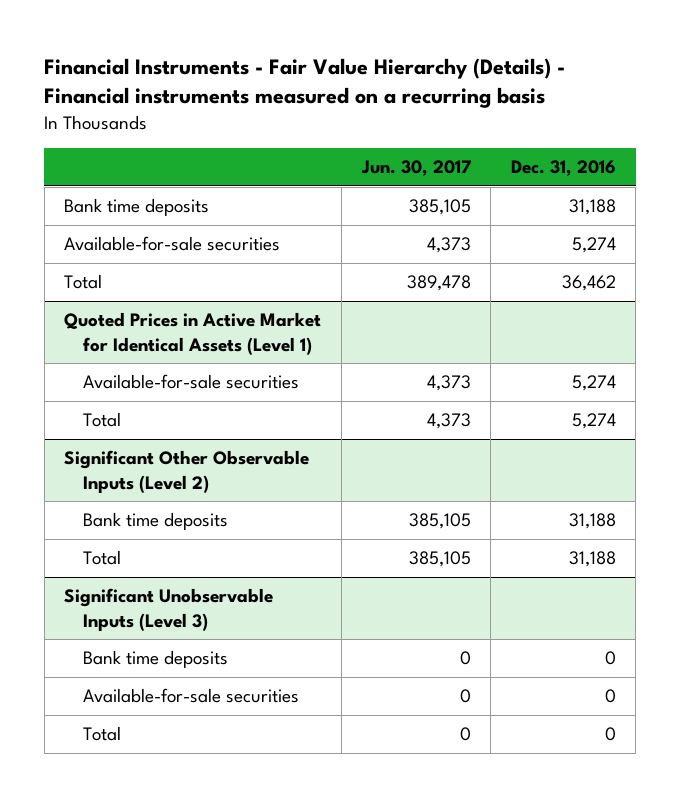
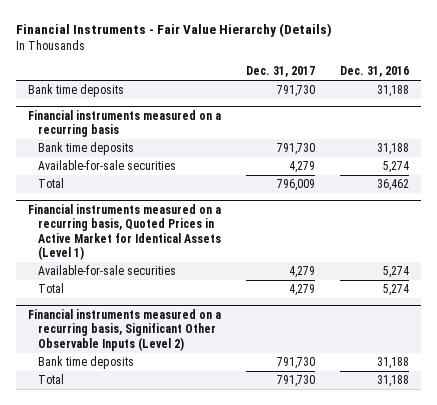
- Financial Instruments - Fair Value Hierarchy (Details) - Financial instruments measured on a recurring basis
+ Financial Instruments - Fair Value Hierarchy (Details)
- | Jun. 30, 2017 | Dec. 31, 2016
+ | Dec. 31, 2017 | Dec. 31, 2016
+ Financial instruments measured on a recurring basis
+ Bank time deposits | 791,730 | 31,188
- Quoted Prices in Active Market for Identical Assets (Level 1)
+ Financial instruments measured on a recurring basis, Quoted Prices in Active Market for Identical Assets (Level 1)
- Significant Other Observable Inputs (Level 2)
+ Financial instruments measured on a recurring basis, Significant Other Observable Inputs (Level 2)
- Significant Unobservable Inputs (Level 3)
- Bank time deposits | 0 | 0
- Available-for-sale securities | 0 | 0
- Total | 0 | 0

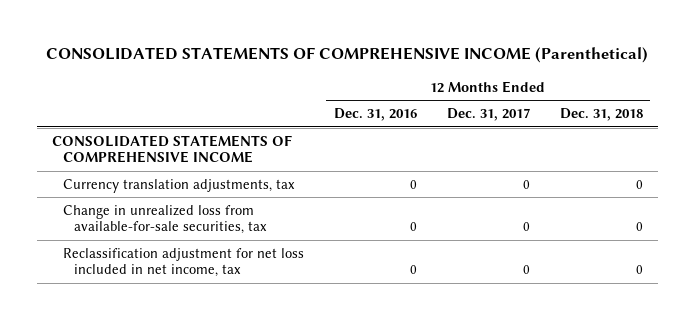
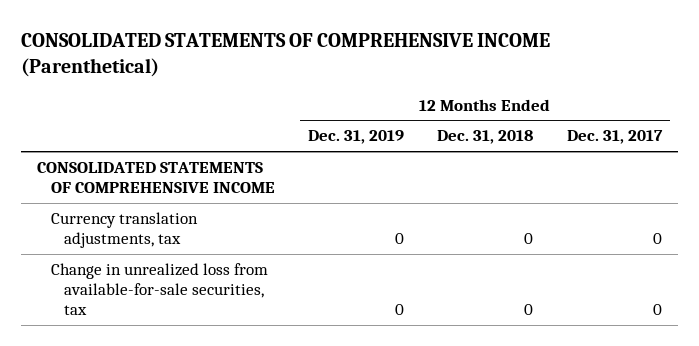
- | 12 Months Ended Dec. 31, 2016 | 12 Months Ended Dec. 31, 2017 | 12 Months Ended Dec. 31, 2018
+ | 12 Months Ended Dec. 31, 2019 | 12 Months Ended Dec. 31, 2018 | 12 Months Ended Dec. 31, 2017
- Reclassification adjustment for net loss included in net income, tax | 0 | 0 | 0

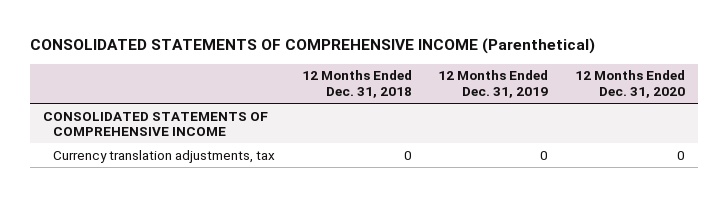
- | 12 Months Ended Dec. 31, 2019 | 12 Months Ended Dec. 31, 2018 | 12 Months Ended Dec. 31, 2017
+ | 12 Months Ended Dec. 31, 2018 | 12 Months Ended Dec. 31, 2019 | 12 Months Ended Dec. 31, 2020
- Change in unrealized loss from available-for-sale securities, tax | 0 | 0 | 0

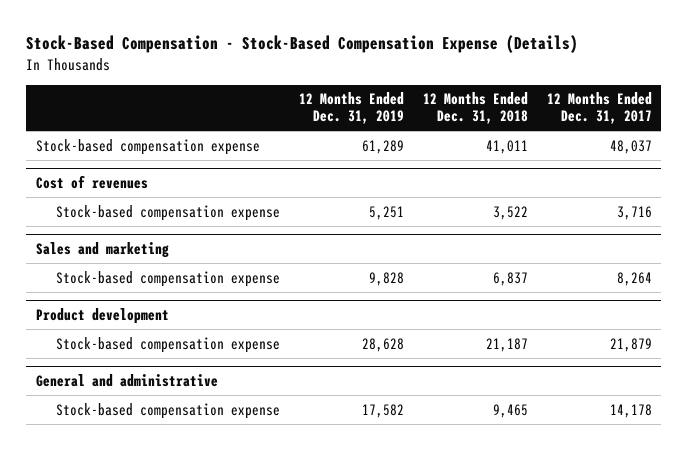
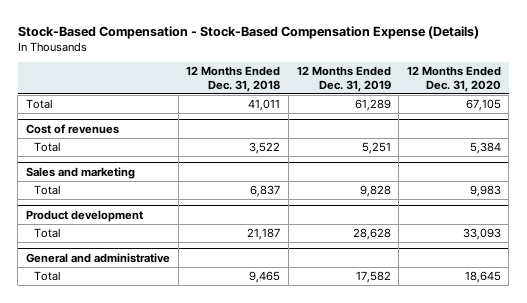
- | 12 Months Ended Dec. 31, 2019 | 12 Months Ended Dec. 31, 2018 | 12 Months Ended Dec. 31, 2017
+ | 12 Months Ended Dec. 31, 2018 | 12 Months Ended Dec. 31, 2019 | 12 Months Ended Dec. 31, 2020
- Stock-based compensation expense | 61,289 | 41,011 | 48,037
+ Total | 41,011 | 61,289 | 67,105
@ Cost of revenues
- Stock-based compensation expense | 5,251 | 3,522 | 3,716
+ Total | 3,522 | 5,251 | 5,384
@ Sales and marketing
- Stock-based compensation expense | 9,828 | 6,837 | 8,264
+ Total | 6,837 | 9,828 | 9,983
@ Product development
- Stock-based compensation expense | 28,628 | 21,187 | 21,879
+ Total | 21,187 | 28,628 | 33,093
@ General and administrative
- Stock-based compensation expense | 17,582 | 9,465 | 14,178
+ Total | 9,465 | 17,582 | 18,645

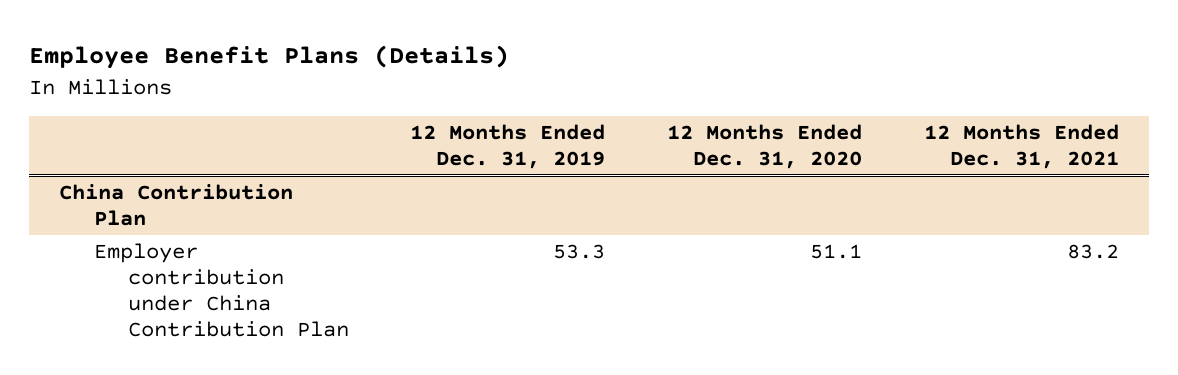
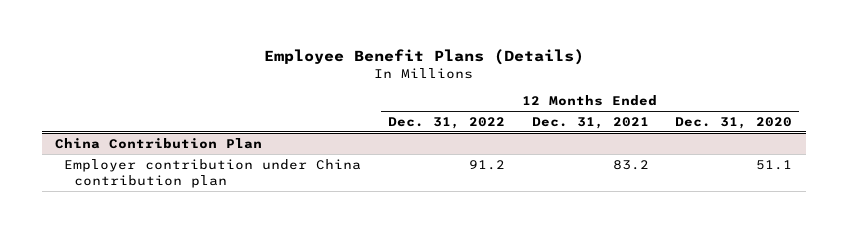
- | 12 Months Ended Dec. 31, 2019 | 12 Months Ended Dec. 31, 2020 | 12 Months Ended Dec. 31, 2021
+ | 12 Months Ended Dec. 31, 2022 | 12 Months Ended Dec. 31, 2021 | 12 Months Ended Dec. 31, 2020
@ China Contribution Plan
- Employer contribution under China Contribution Plan | 53.3 | 51.1 | 83.2
+ Employer contribution under China contribution plan | 91.2 | 83.2 | 51.1

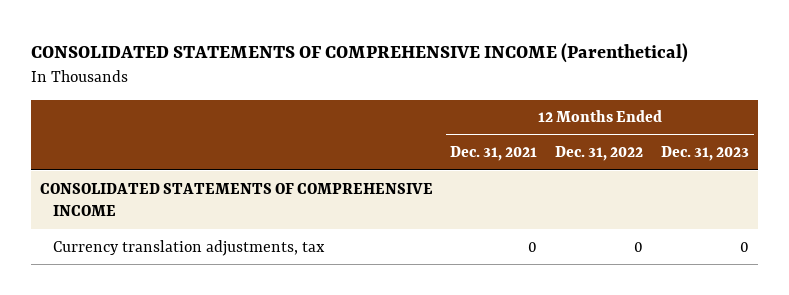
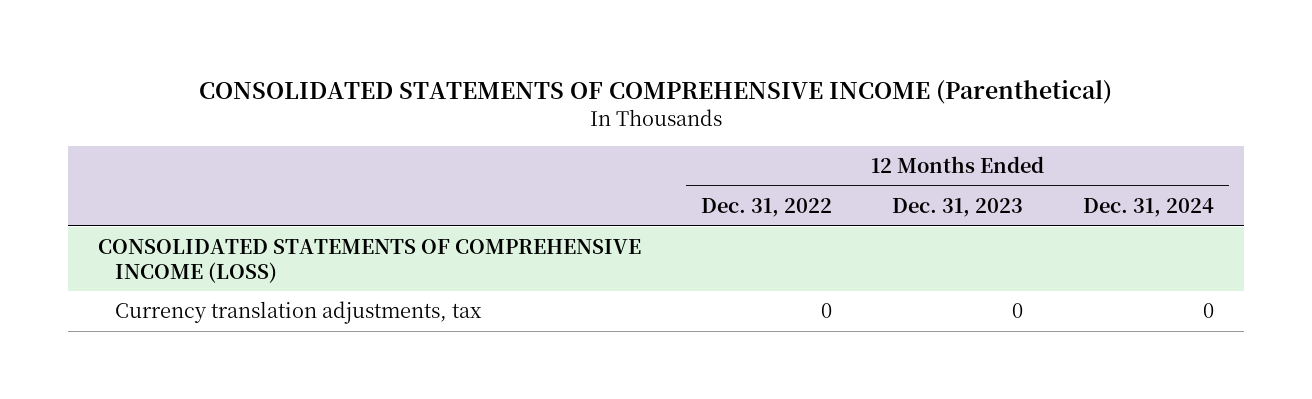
- | 12 Months Ended Dec. 31, 2021 | 12 Months Ended Dec. 31, 2022 | 12 Months Ended Dec. 31, 2023
+ | 12 Months Ended Dec. 31, 2022 | 12 Months Ended Dec. 31, 2023 | 12 Months Ended Dec. 31, 2024
- CONSOLIDATED STATEMENTS OF COMPREHENSIVE INCOME
+ CONSOLIDATED STATEMENTS OF COMPREHENSIVE INCOME (LOSS)

